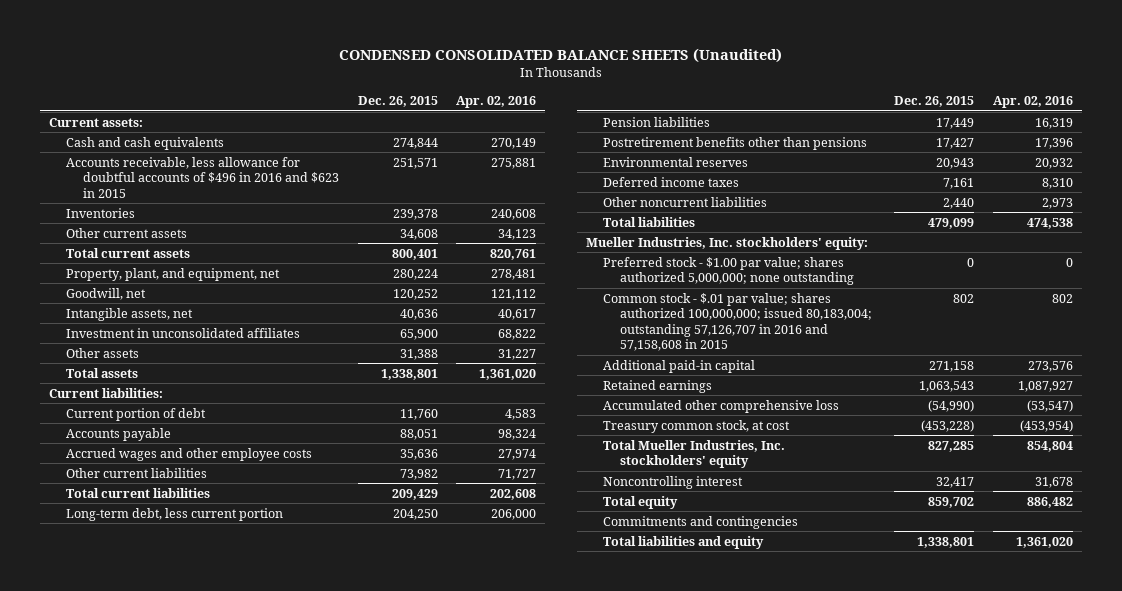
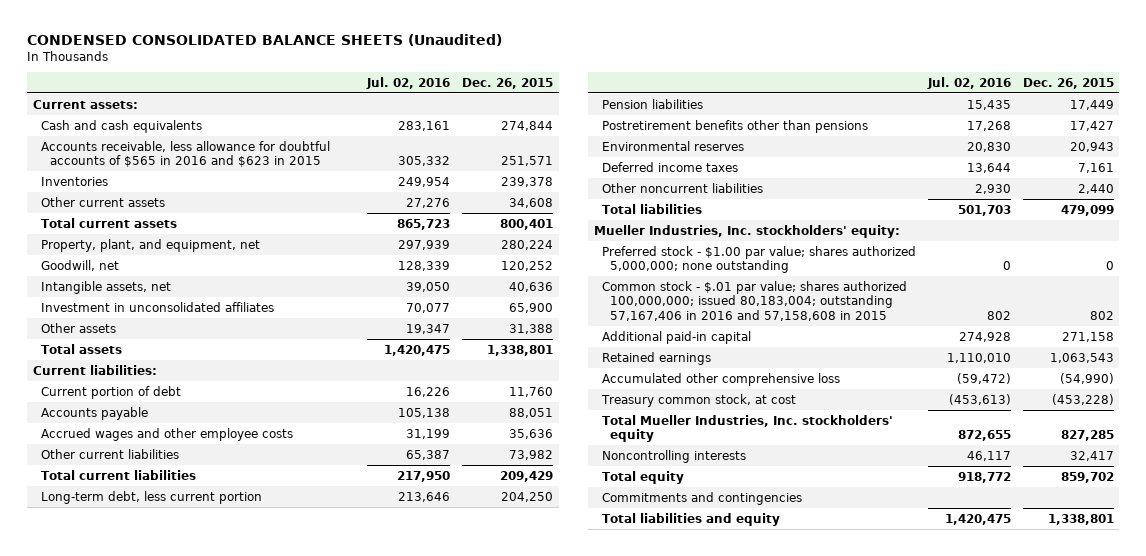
- | Dec. 26, 2015 | Apr. 02, 2016
+ | Jul. 02, 2016 | Dec. 26, 2015
- Accounts receivable, less allowance for doubtful accounts of $496 in 2016 and $623 in 2015 | 251,571 | 275,881
+ Accounts receivable, less allowance for doubtful accounts of $565 in 2016 and $623 in 2015 | 305,332 | 251,571
- Common stock - $.01 par value; shares authorized 100,000,000; issued 80,183,004; outstanding 57,126,707 in 2016 and 57,158,608 in 2015 | 802 | 802
+ Common stock - $.01 par value; shares authorized 100,000,000; issued 80,183,004; outstanding 57,167,406 in 2016 and 57,158,608 in 2015 | 802 | 802
- Noncontrolling interest | 32,417 | 31,678
+ Noncontrolling interests | 46,117 | 32,417

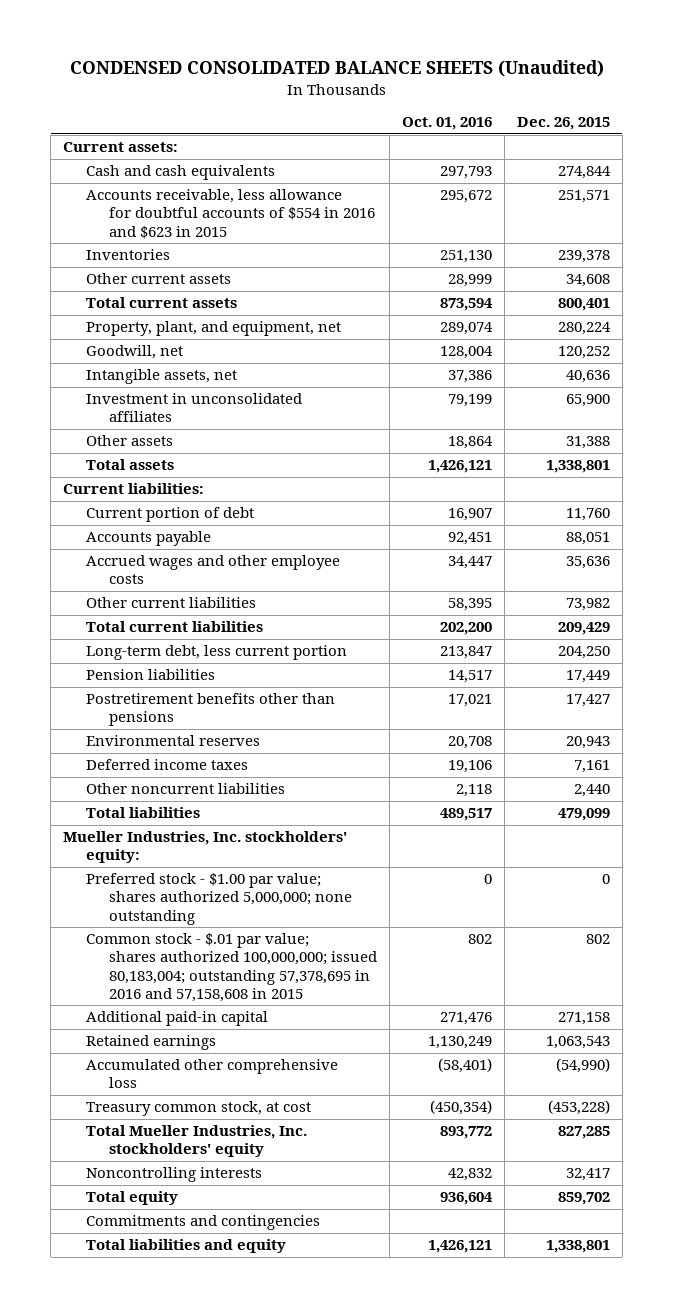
- | Jul. 02, 2016 | Dec. 26, 2015
+ | Oct. 01, 2016 | Dec. 26, 2015
- Accounts receivable, less allowance for doubtful accounts of $565 in 2016 and $623 in 2015 | 305,332 | 251,571
+ Accounts receivable, less allowance for doubtful accounts of $554 in 2016 and $623 in 2015 | 295,672 | 251,571
- Common stock - $.01 par value; shares authorized 100,000,000; issued 80,183,004; outstanding 57,167,406 in 2016 and 57,158,608 in 2015 | 802 | 802
+ Common stock - $.01 par value; shares authorized 100,000,000; issued 80,183,004; outstanding 57,378,695 in 2016 and 57,158,608 in 2015 | 802 | 802

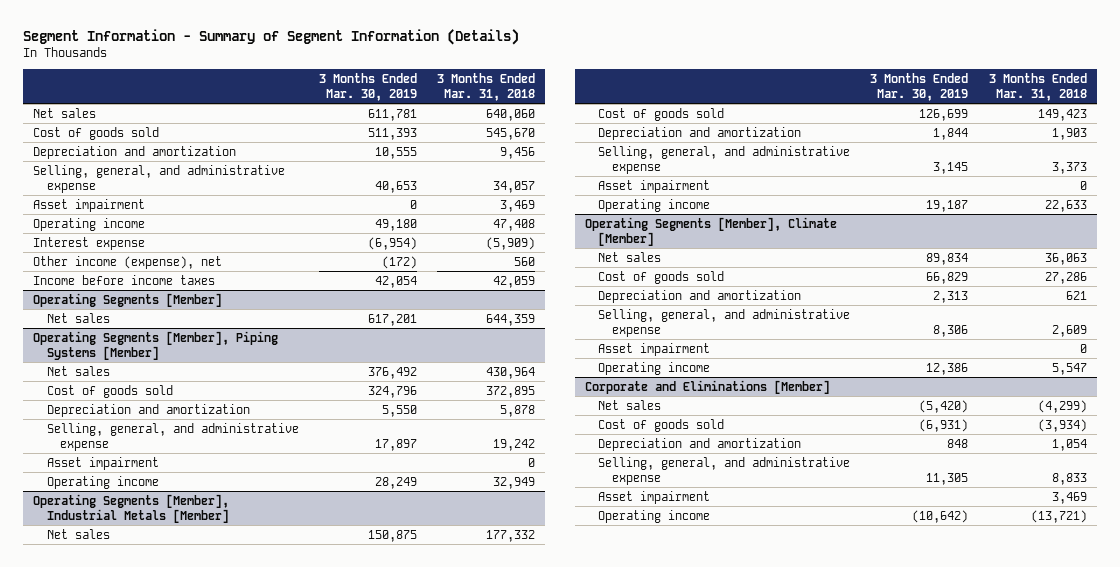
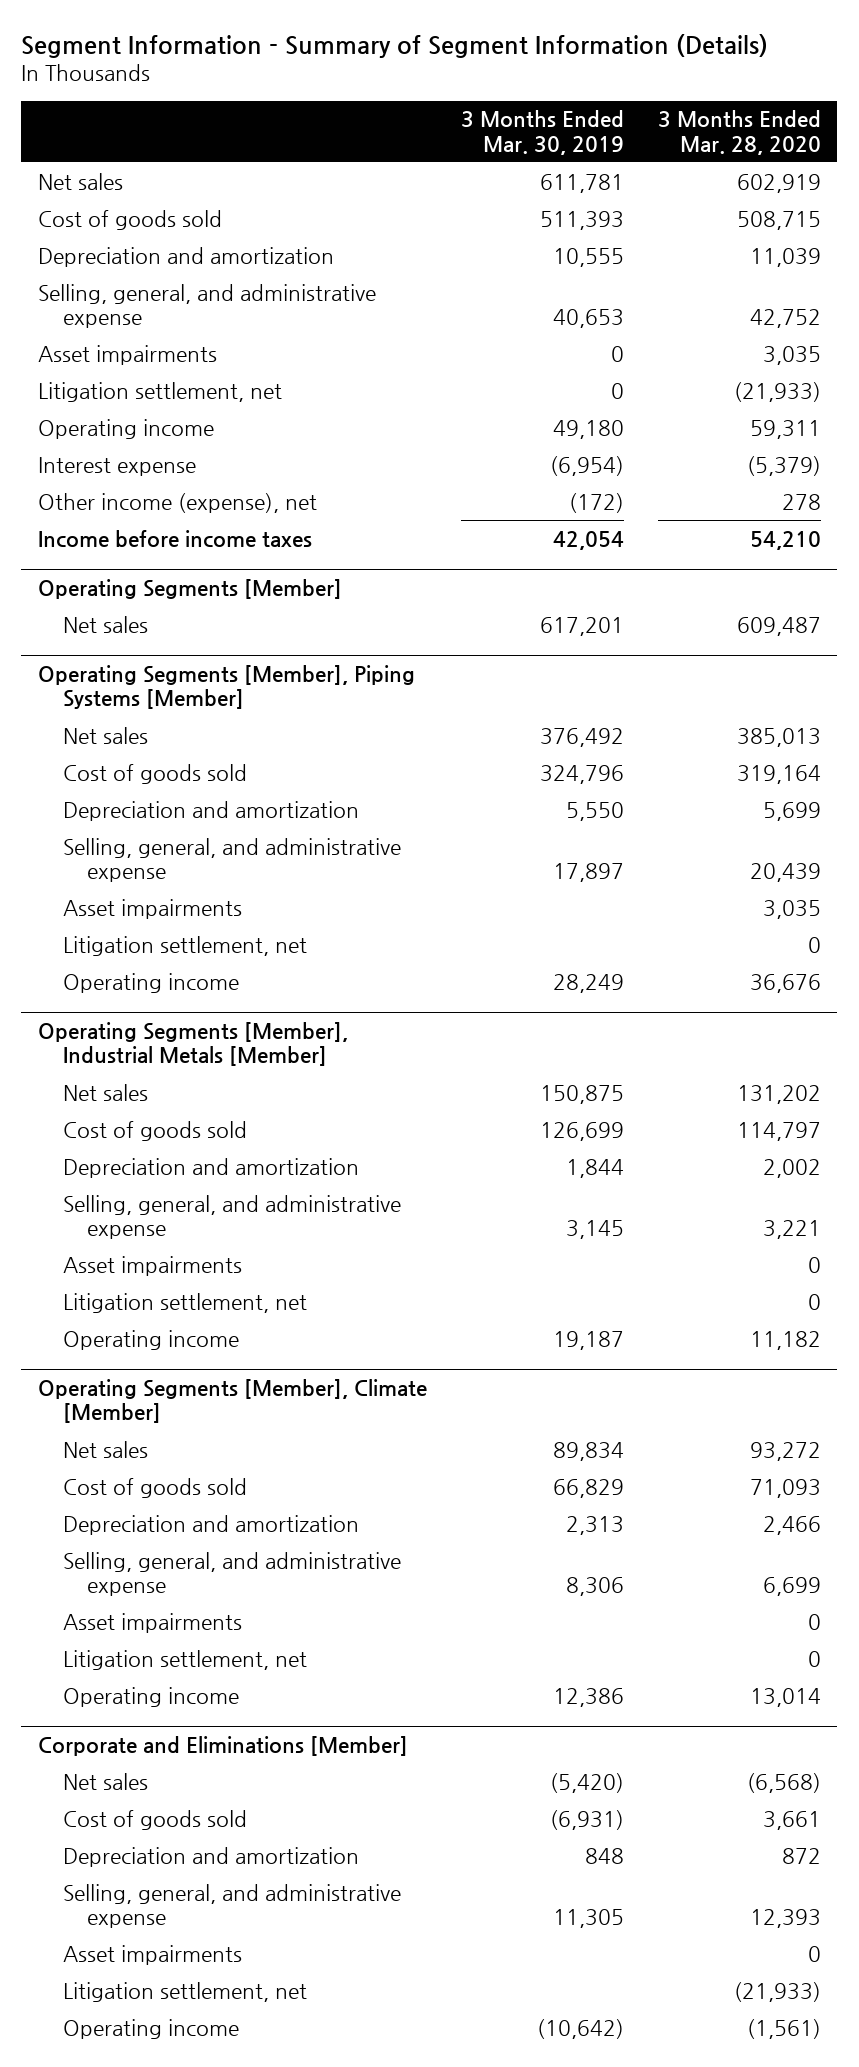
- | 3 Months Ended Mar. 30, 2019 | 3 Months Ended Mar. 31, 2018
+ | 3 Months Ended Mar. 30, 2019 | 3 Months Ended Mar. 28, 2020
- Asset impairment | 0 | 3,469
+ Asset impairments | 0 | 3,035
+ Litigation settlement, net | 0 | (21,933)
@ Operating Segments [Member], Piping Systems [Member]
- Asset impairment | | 0
+ Asset impairments | | 3,035
+ Litigation settlement, net | | 0
@ Operating Segments [Member], Industrial Metals [Member]
- Asset impairment | | 0
+ Asset impairments | | 0
+ Litigation settlement, net | | 0
@ Operating Segments [Member], Climate [Member]
- Asset impairment | | 0
+ Asset impairments | | 0
+ Litigation settlement, net | | 0
@ Corporate and Eliminations [Member]
- Asset impairment | | 3,469
+ Asset impairments | | 0
+ Litigation settlement, net | | (21,933)

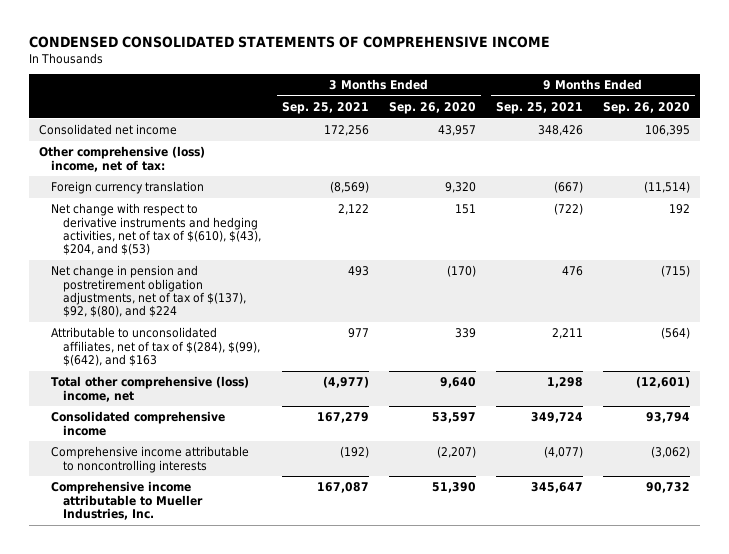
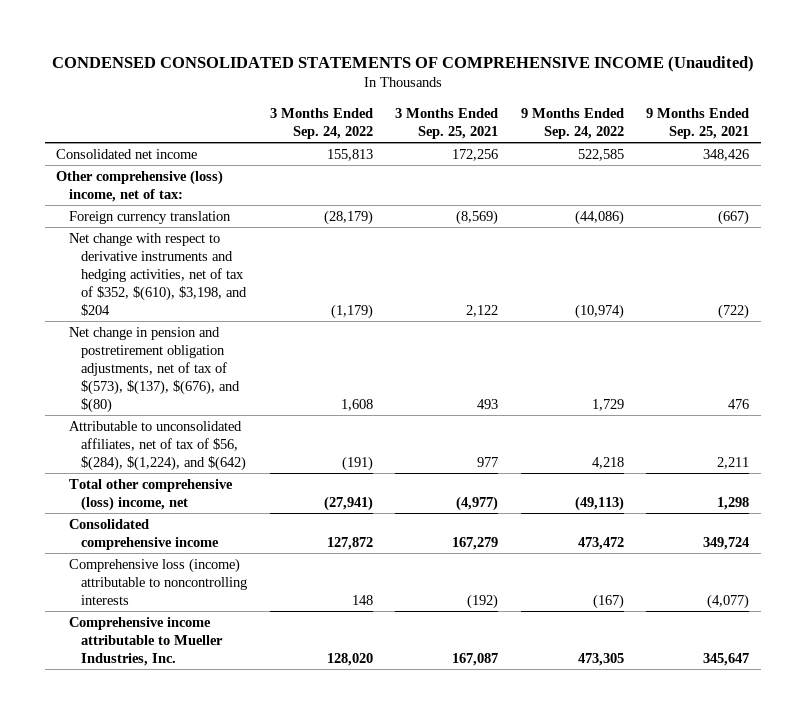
- CONDENSED CONSOLIDATED STATEMENTS OF COMPREHENSIVE INCOME
+ CONDENSED CONSOLIDATED STATEMENTS OF COMPREHENSIVE INCOME (Unaudited)
- | 3 Months Ended Sep. 25, 2021 | 3 Months Ended Sep. 26, 2020 | 9 Months Ended Sep. 25, 2021 | 9 Months Ended Sep. 26, 2020
+ | 3 Months Ended Sep. 24, 2022 | 3 Months Ended Sep. 25, 2021 | 9 Months Ended Sep. 24, 2022 | 9 Months Ended Sep. 25, 2021
- Net change with respect to derivative instruments and hedging activities, net of tax of $(610), $(43), $204, and $(53) | 2,122 | 151 | (722) | 192
- Net change in pension and postretirement obligation adjustments, net of tax of $(137), $92, $(80), and $224 | 493 | (170) | 476 | (715)
- Attributable to unconsolidated affiliates, net of tax of $(284), $(99), $(642), and $163 | 977 | 339 | 2,211 | (564)
+ Net change with respect to derivative instruments and hedging activities, net of tax of $352, $(610), $3,198, and $204 | (1,179) | 2,122 | (10,974) | (722)
+ Net change in pension and postretirement obligation adjustments, net of tax of $(573), $(137), $(676), and $(80) | 1,608 | 493 | 1,729 | 476
+ Attributable to unconsolidated affiliates, net of tax of $56, $(284), $(1,224), and $(642) | (191) | 977 | 4,218 | 2,211
- Comprehensive income attributable to noncontrolling interests | (192) | (2,207) | (4,077) | (3,062)
+ Comprehensive loss (income) attributable to noncontrolling interests | 148 | (192) | (167) | (4,077)

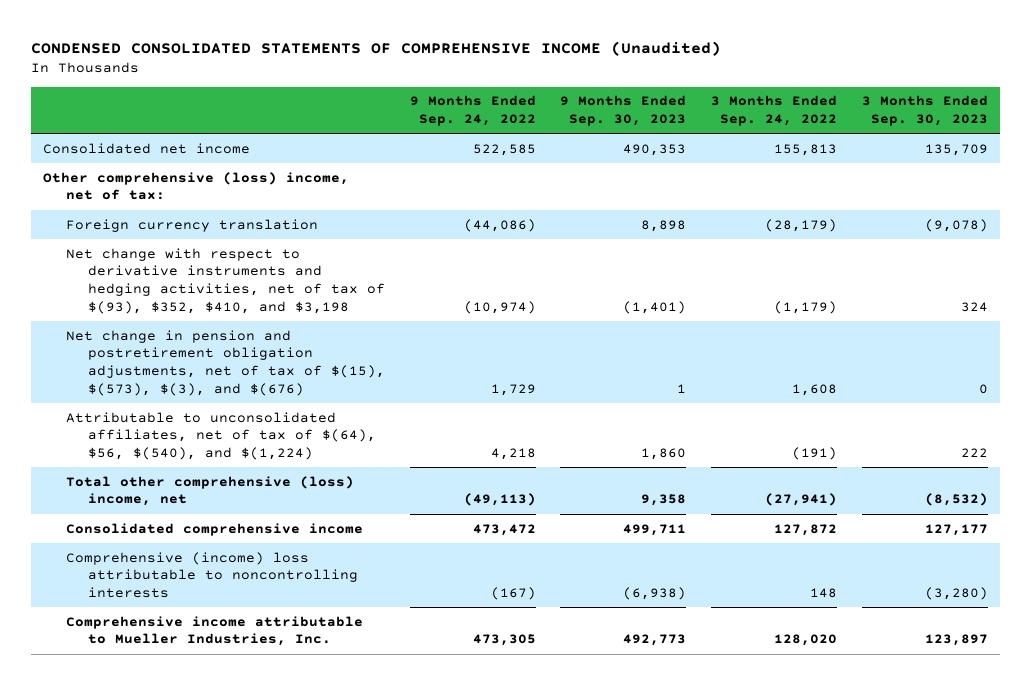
- | 3 Months Ended Sep. 24, 2022 | 3 Months Ended Sep. 25, 2021 | 9 Months Ended Sep. 24, 2022 | 9 Months Ended Sep. 25, 2021
+ | 9 Months Ended Sep. 24, 2022 | 9 Months Ended Sep. 30, 2023 | 3 Months Ended Sep. 24, 2022 | 3 Months Ended Sep. 30, 2023
- Net change with respect to derivative instruments and hedging activities, net of tax of $352, $(610), $3,198, and $204 | (1,179) | 2,122 | (10,974) | (722)
- Net change in pension and postretirement obligation adjustments, net of tax of $(573), $(137), $(676), and $(80) | 1,608 | 493 | 1,729 | 476
- Attributable to unconsolidated affiliates, net of tax of $56, $(284), $(1,224), and $(642) | (191) | 977 | 4,218 | 2,211
+ Net change with respect to derivative instruments and hedging activities, net of tax of $(93), $352, $410, and $3,198 | (10,974) | (1,401) | (1,179) | 324
+ Net change in pension and postretirement obligation adjustments, net of tax of $(15), $(573), $(3), and $(676) | 1,729 | 1 | 1,608 | 0
+ Attributable to unconsolidated affiliates, net of tax of $(64), $56, $(540), and $(1,224) | 4,218 | 1,860 | (191) | 222
- Comprehensive loss (income) attributable to noncontrolling interests | 148 | (192) | (167) | (4,077)
+ Comprehensive (income) loss attributable to noncontrolling interests | (167) | (6,938) | 148 | (3,280)

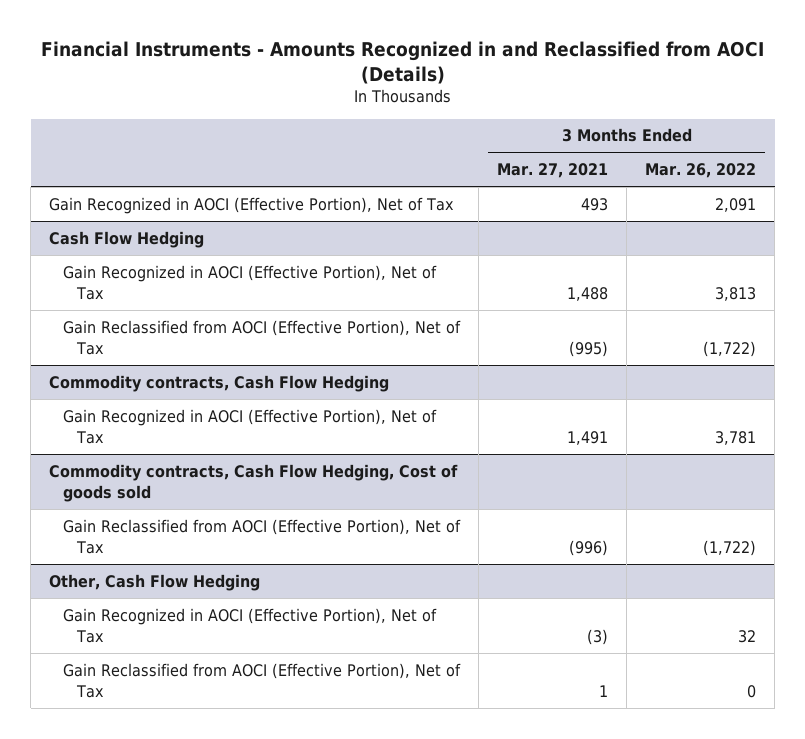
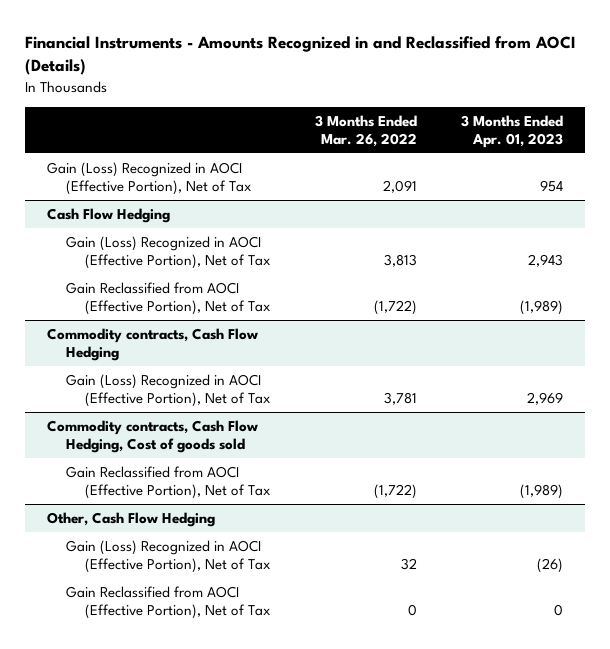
- | 3 Months Ended Mar. 27, 2021 | 3 Months Ended Mar. 26, 2022
+ | 3 Months Ended Mar. 26, 2022 | 3 Months Ended Apr. 01, 2023
- Gain Recognized in AOCI (Effective Portion), Net of Tax | 493 | 2,091
+ Gain (Loss) Recognized in AOCI (Effective Portion), Net of Tax | 2,091 | 954
@ Cash Flow Hedging
- Gain Recognized in AOCI (Effective Portion), Net of Tax | 1,488 | 3,813
+ Gain (Loss) Recognized in AOCI (Effective Portion), Net of Tax | 3,813 | 2,943
@ Commodity contracts, Cash Flow Hedging
- Gain Recognized in AOCI (Effective Portion), Net of Tax | 1,491 | 3,781
+ Gain (Loss) Recognized in AOCI (Effective Portion), Net of Tax | 3,781 | 2,969
@ Other, Cash Flow Hedging
- Gain Recognized in AOCI (Effective Portion), Net of Tax | (3) | 32
+ Gain (Loss) Recognized in AOCI (Effective Portion), Net of Tax | 32 | (26)

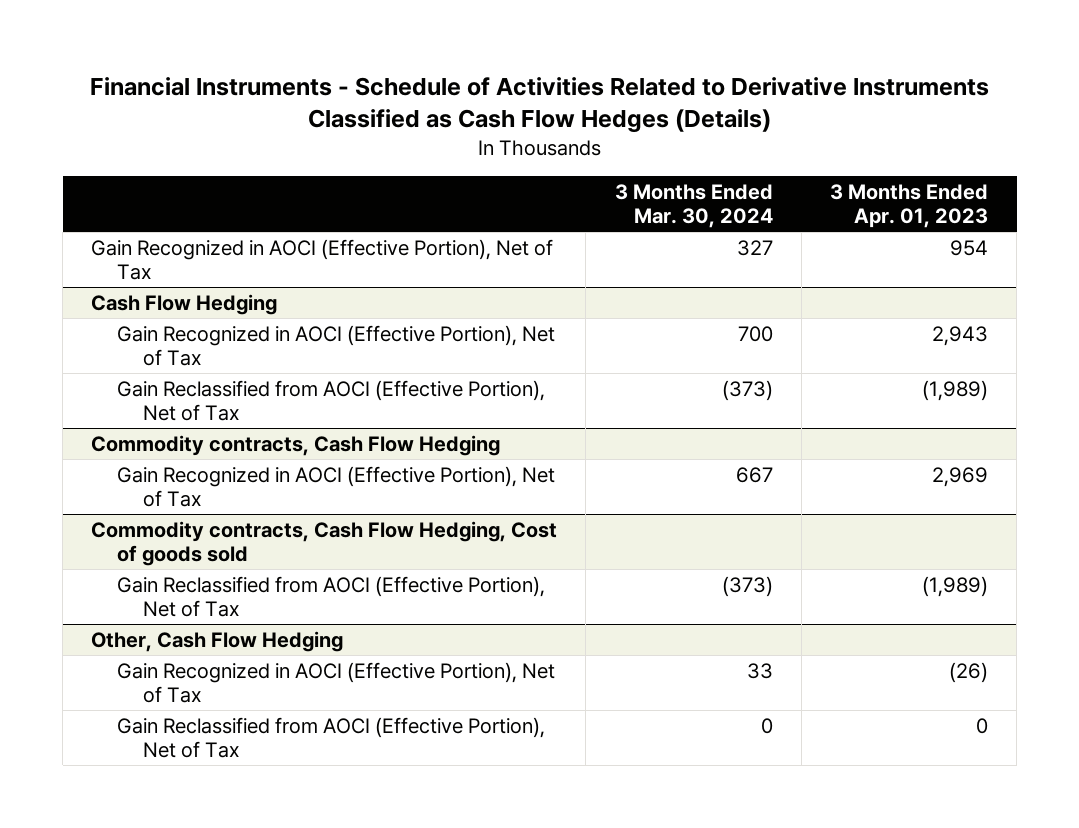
- Financial Instruments - Amounts Recognized in and Reclassified from AOCI (Details)
+ Financial Instruments - Schedule of Activities Related to Derivative Instruments Classified as Cash Flow Hedges (Details)
- | 3 Months Ended Mar. 26, 2022 | 3 Months Ended Apr. 01, 2023
+ | 3 Months Ended Mar. 30, 2024 | 3 Months Ended Apr. 01, 2023
- Gain (Loss) Recognized in AOCI (Effective Portion), Net of Tax | 2,091 | 954
+ Gain Recognized in AOCI (Effective Portion), Net of Tax | 327 | 954
@ Cash Flow Hedging
- Gain (Loss) Recognized in AOCI (Effective Portion), Net of Tax | 3,813 | 2,943
+ Gain Recognized in AOCI (Effective Portion), Net of Tax | 700 | 2,943
@ Commodity contracts, Cash Flow Hedging
- Gain (Loss) Recognized in AOCI (Effective Portion), Net of Tax | 3,781 | 2,969
+ Gain Recognized in AOCI (Effective Portion), Net of Tax | 667 | 2,969
@ Other, Cash Flow Hedging
- Gain (Loss) Recognized in AOCI (Effective Portion), Net of Tax | 32 | (26)
+ Gain Recognized in AOCI (Effective Portion), Net of Tax | 33 | (26)

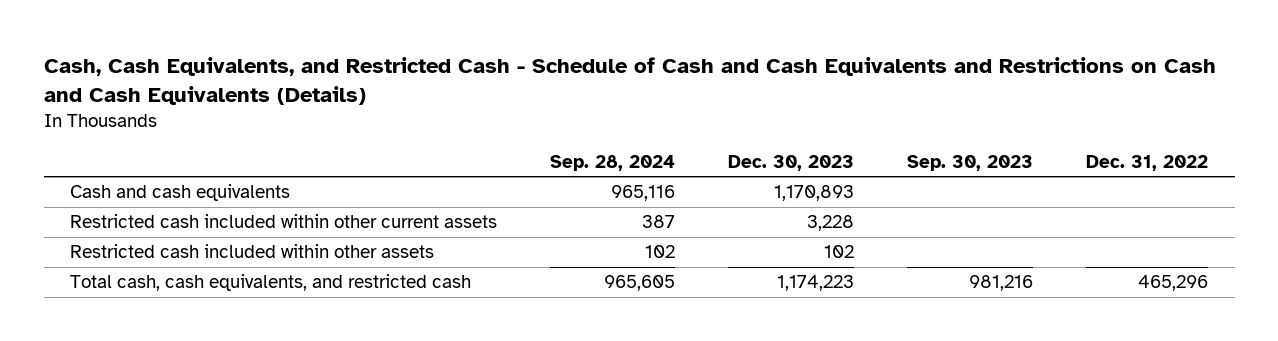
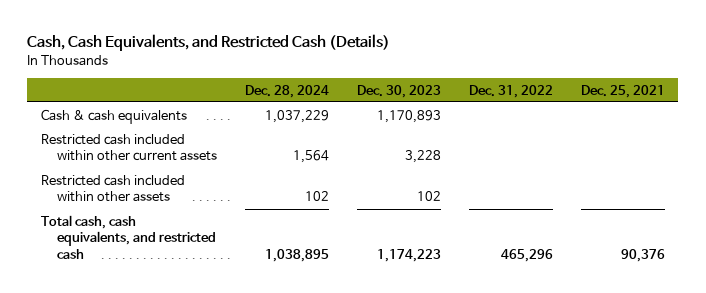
- Cash, Cash Equivalents, and Restricted Cash - Schedule of Cash and Cash Equivalents and Restrictions on Cash and Cash Equivalents (Details)
+ Cash, Cash Equivalents, and Restricted Cash (Details)
- | Sep. 28, 2024 | Dec. 30, 2023 | Sep. 30, 2023 | Dec. 31, 2022
+ | Dec. 28, 2024 | Dec. 30, 2023 | Dec. 31, 2022 | Dec. 25, 2021
- Cash and cash equivalents | 965,116 | 1,170,893 | |
+ Cash & cash equivalents | 1,037,229 | 1,170,893 | |

